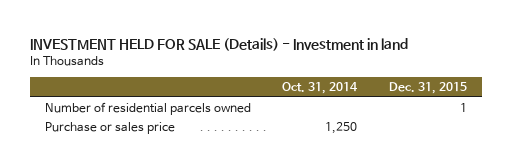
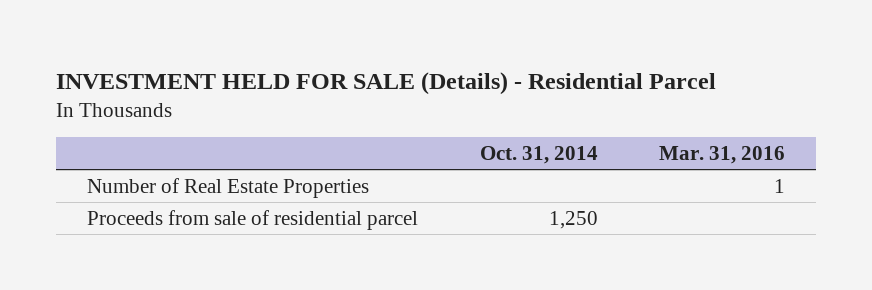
- INVESTMENT HELD FOR SALE (Details) - Investment in land
+ INVESTMENT HELD FOR SALE (Details) - Residential Parcel
- | Oct. 31, 2014 | Dec. 31, 2015
+ | Oct. 31, 2014 | Mar. 31, 2016
- Number of residential parcels owned | | 1
- Purchase or sales price | 1,250 |
+ Number of Real Estate Properties | | 1
+ Proceeds from sale of residential parcel | 1,250 |

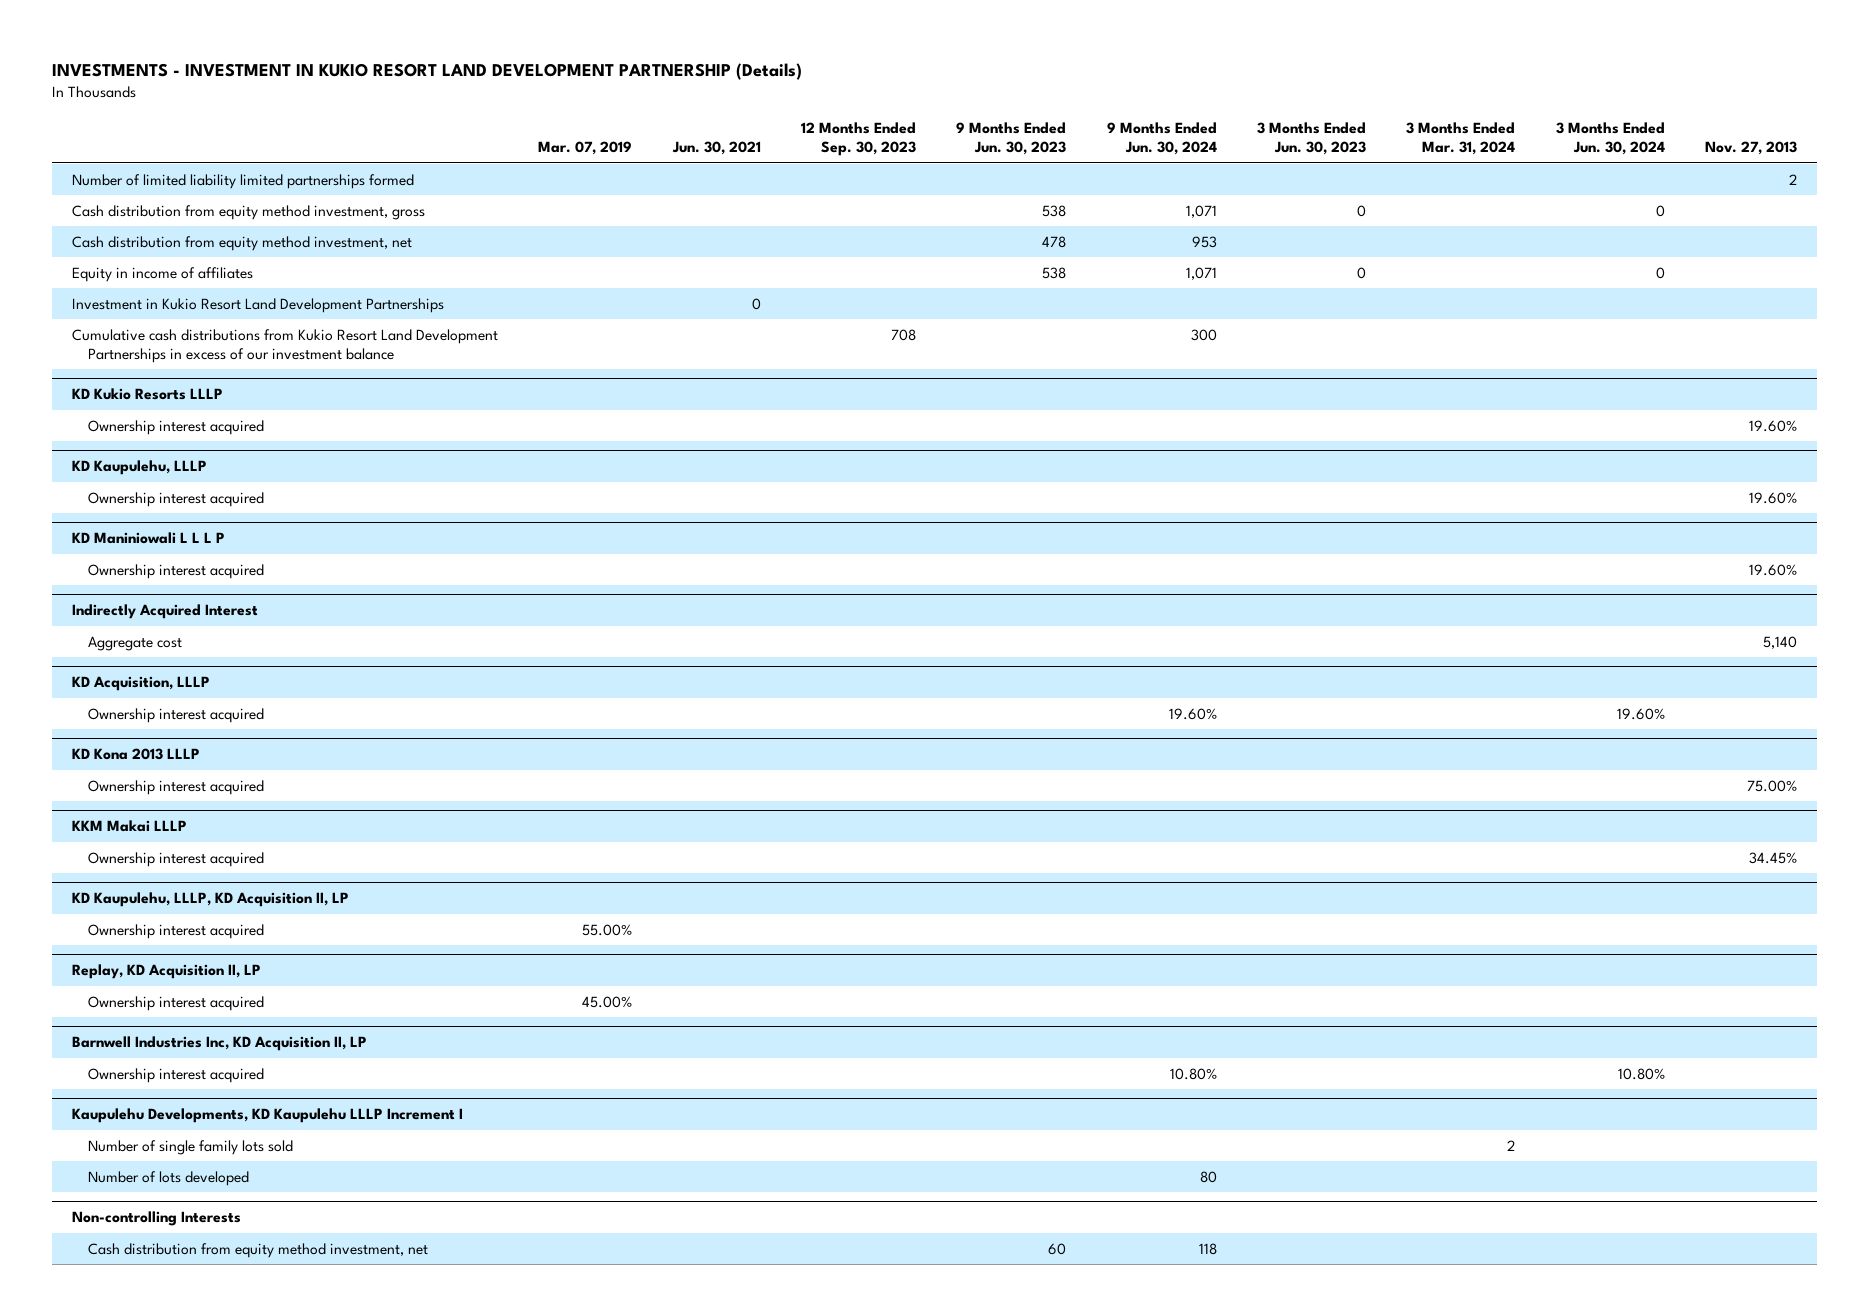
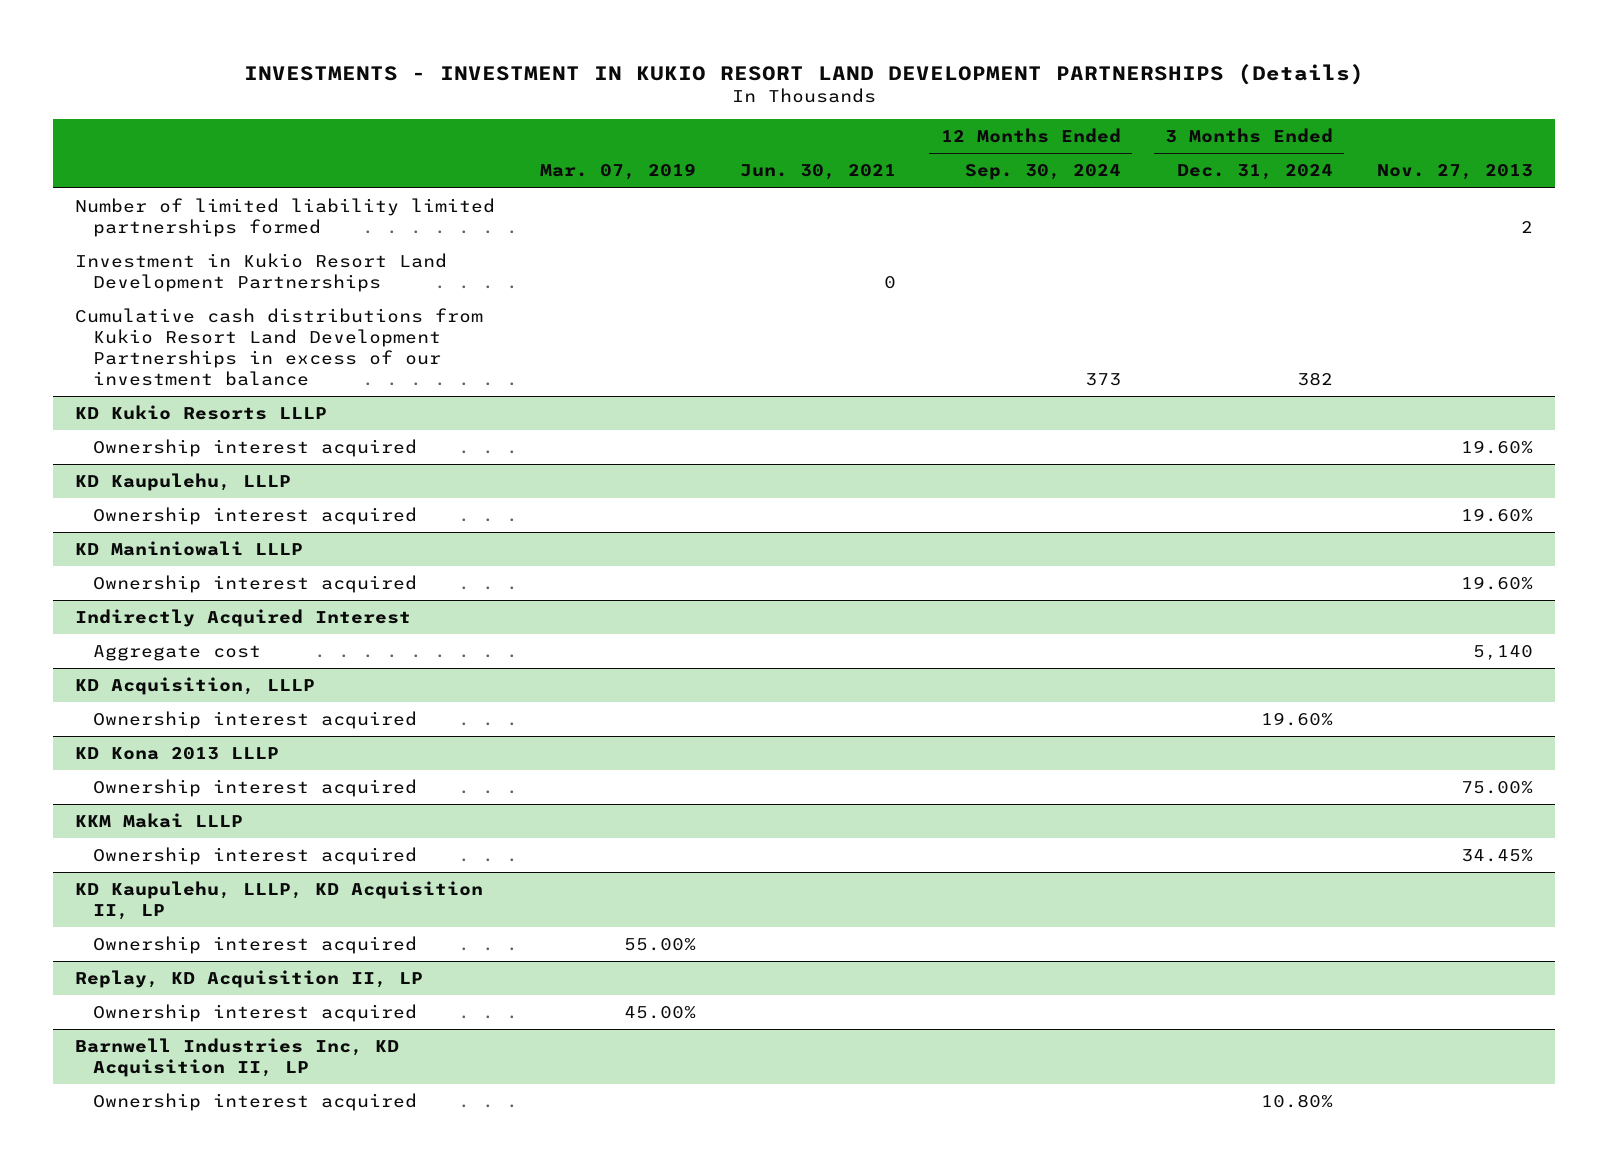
- INVESTMENTS - INVESTMENT IN KUKIO RESORT LAND DEVELOPMENT PARTNERSHIP (Details)
+ INVESTMENTS - INVESTMENT IN KUKIO RESORT LAND DEVELOPMENT PARTNERSHIPS (Details)
- | Mar. 07, 2019 | Jun. 30, 2021 | 12 Months Ended Sep. 30, 2023 | 9 Months Ended Jun. 30, 2023 | 9 Months Ended Jun. 30, 2024 | 3 Months Ended Jun. 30, 2023 | 3 Months Ended Mar. 31, 2024 | 3 Months Ended Jun. 30, 2024 | Nov. 27, 2013
+ | Mar. 07, 2019 | Jun. 30, 2021 | 12 Months Ended Sep. 30, 2024 | 3 Months Ended Dec. 31, 2024 | Nov. 27, 2013
- Cash distribution from equity method investment, gross | | | | 538 | 1,071 | 0 | | 0 |
- Cash distribution from equity method investment, net | | | | 478 | 953 | | | |
- Equity in income of affiliates | | | | 538 | 1,071 | 0 | | 0 |
- KD Maniniowali L L L P
+ KD Maniniowali LLLP
- Kaupulehu Developments, KD Kaupulehu LLLP Increment I
- Number of single family lots sold | | | | | | | 2 | |
- Number of lots developed | | | | | 80 | | | |
- Non-controlling Interests
- Cash distribution from equity method investment, net | | | | 60 | 118 | | | |

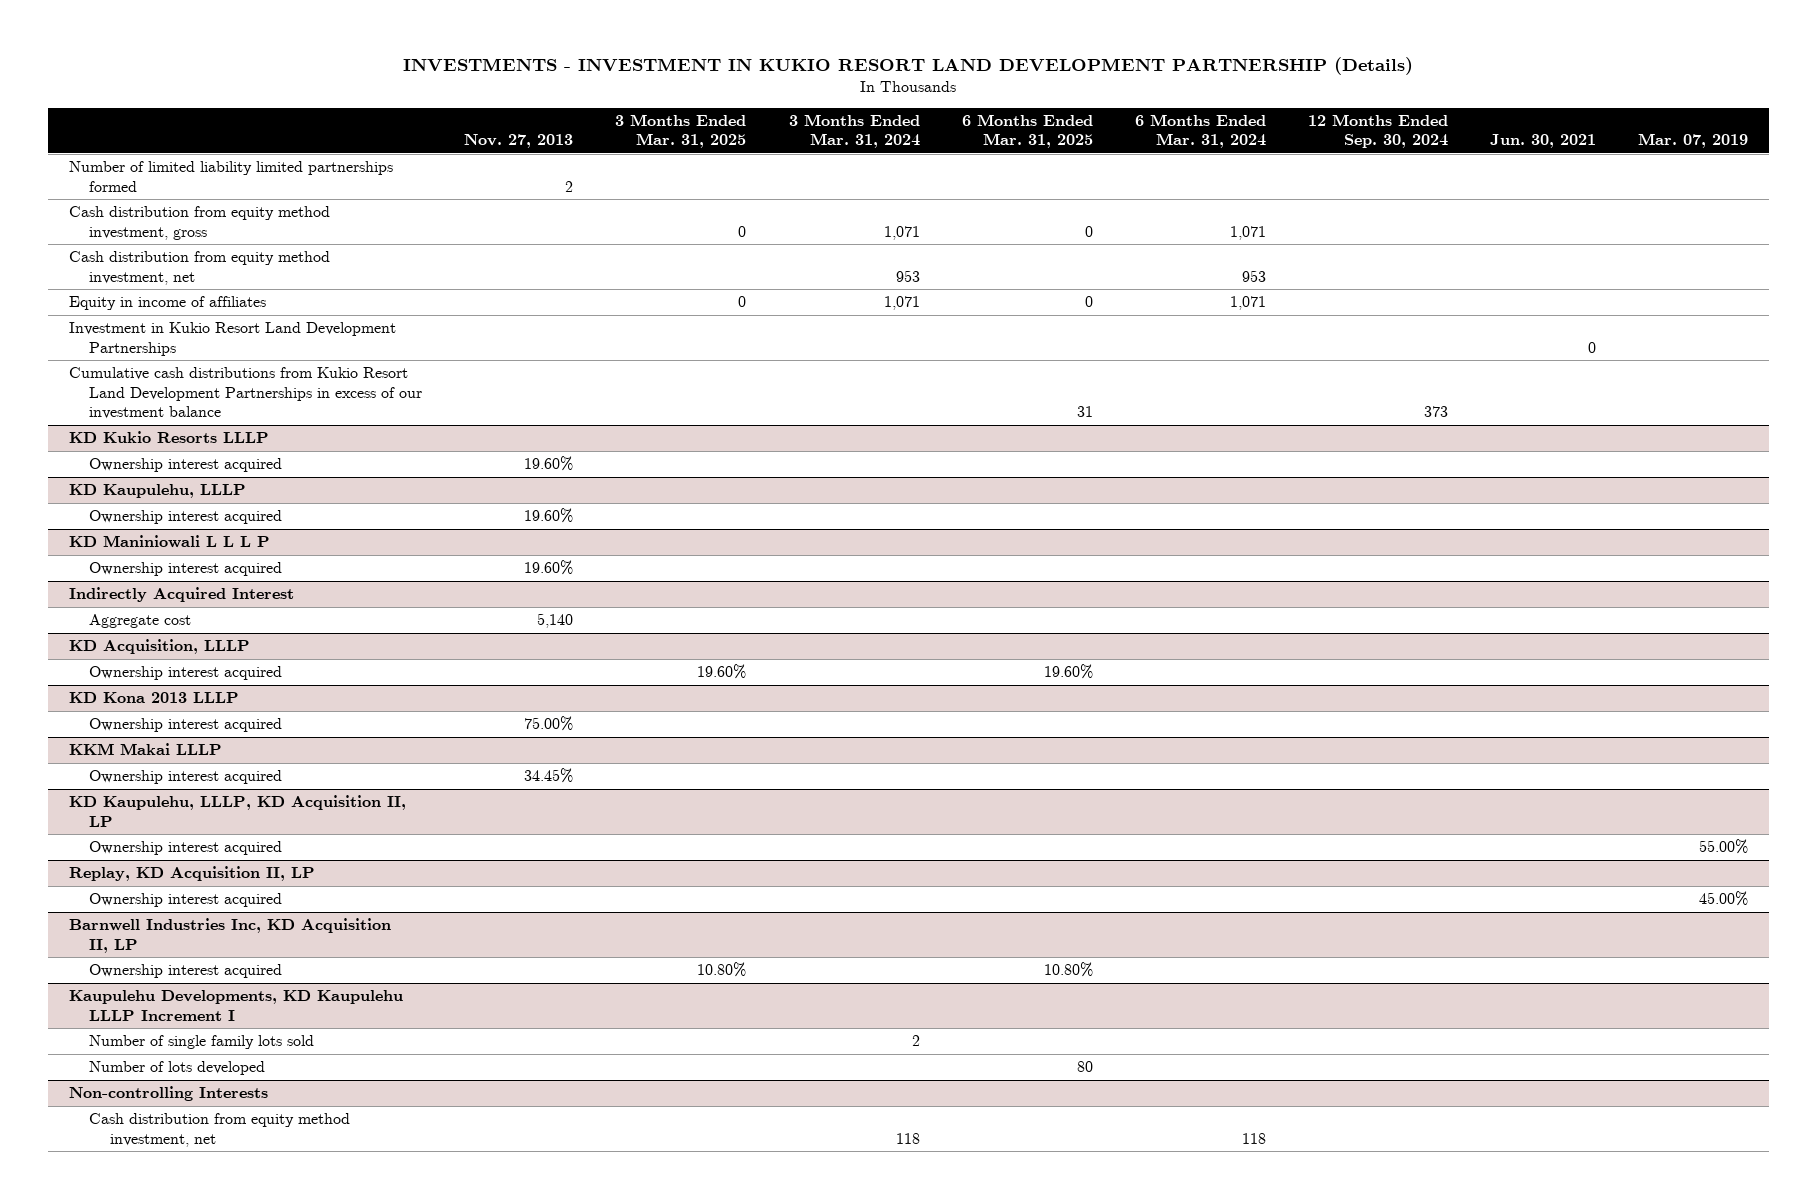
- INVESTMENTS - INVESTMENT IN KUKIO RESORT LAND DEVELOPMENT PARTNERSHIPS (Details)
+ INVESTMENTS - INVESTMENT IN KUKIO RESORT LAND DEVELOPMENT PARTNERSHIP (Details)
- | Mar. 07, 2019 | Jun. 30, 2021 | 12 Months Ended Sep. 30, 2024 | 3 Months Ended Dec. 31, 2024 | Nov. 27, 2013
+ | Nov. 27, 2013 | 3 Months Ended Mar. 31, 2025 | 3 Months Ended Mar. 31, 2024 | 6 Months Ended Mar. 31, 2025 | 6 Months Ended Mar. 31, 2024 | 12 Months Ended Sep. 30, 2024 | Jun. 30, 2021 | Mar. 07, 2019
+ Cash distribution from equity method investment, gross | | 0 | 1,071 | 0 | 1,071 | | |
+ Cash distribution from equity method investment, net | | | 953 | | 953 | | |
+ Equity in income of affiliates | | 0 | 1,071 | 0 | 1,071 | | |
- KD Maniniowali LLLP
+ KD Maniniowali L L L P
+ Kaupulehu Developments, KD Kaupulehu LLLP Increment I
+ Number of single family lots sold | | | 2 | | | | |
+ Number of lots developed | | | | 80 | | | |
+ Non-controlling Interests
+ Cash distribution from equity method investment, net | | | 118 | | 118 | | |

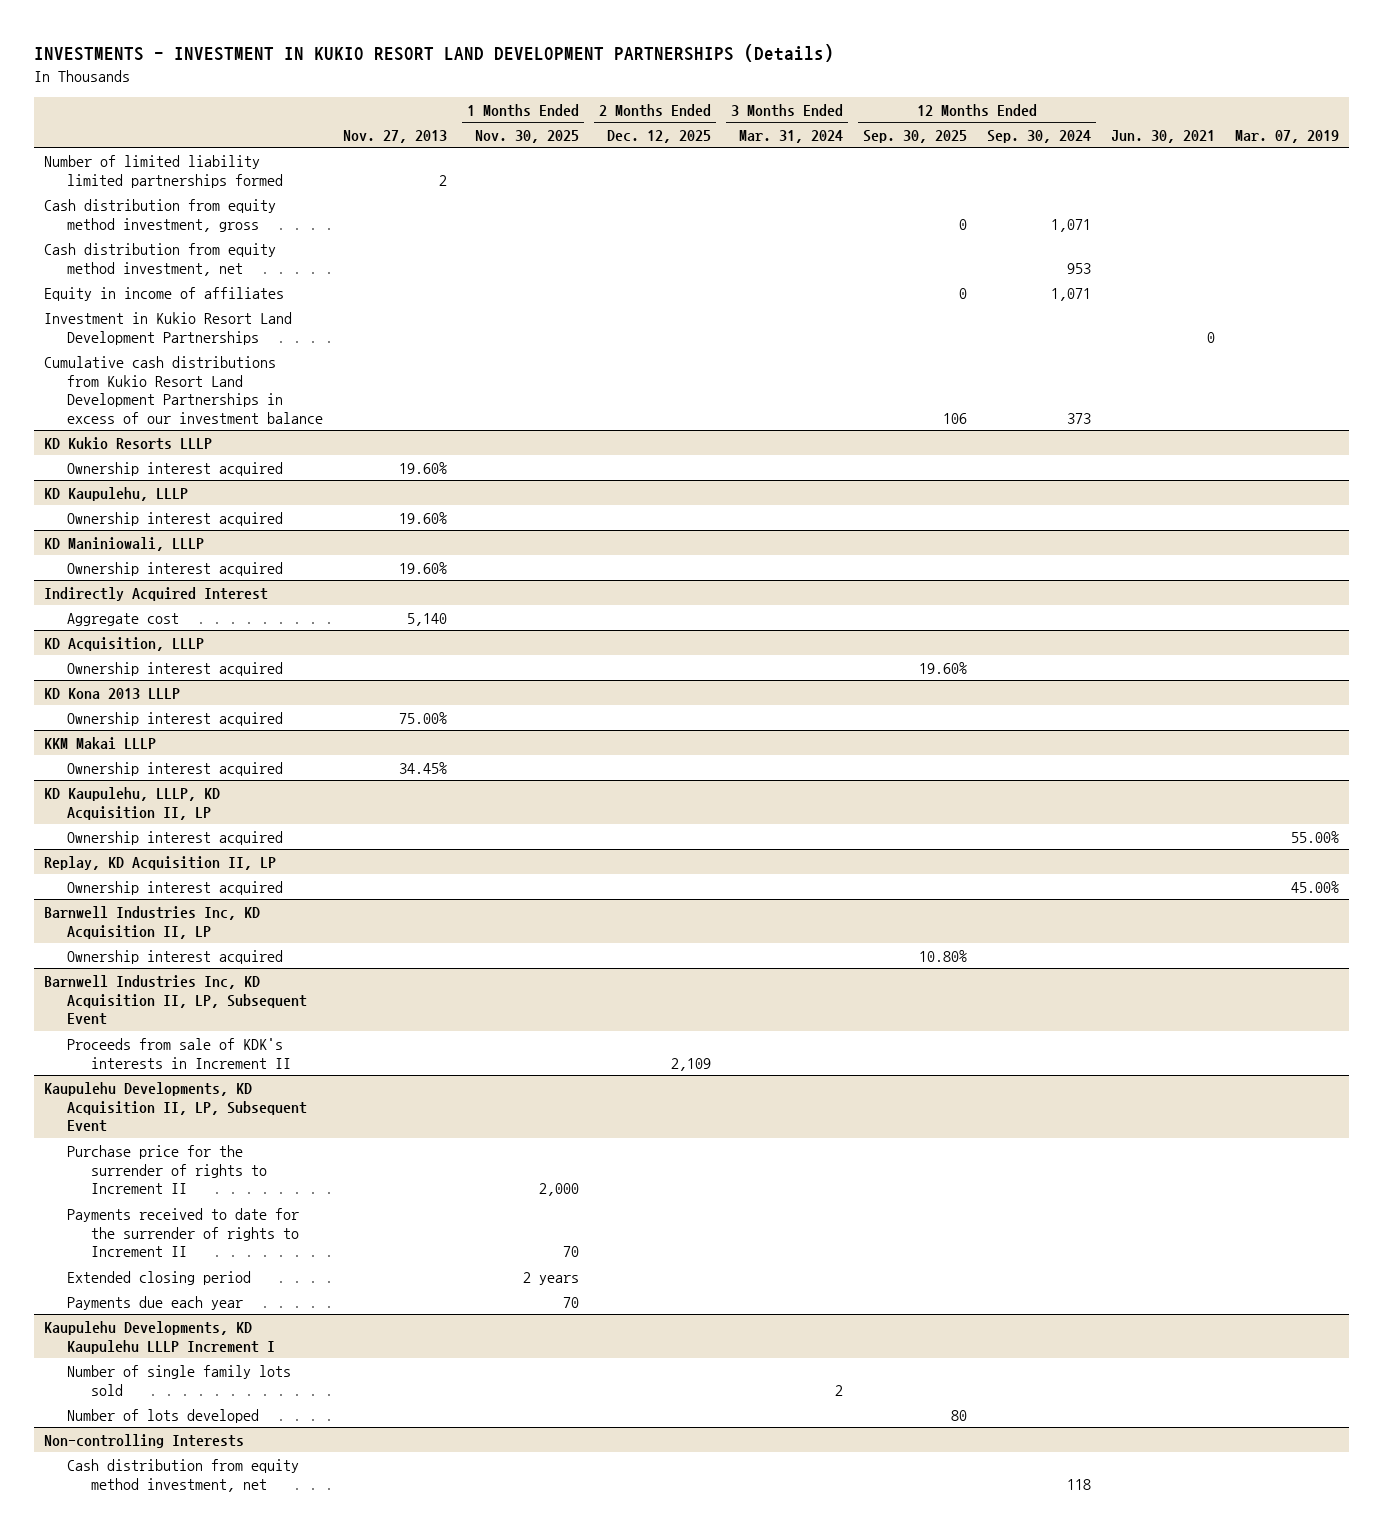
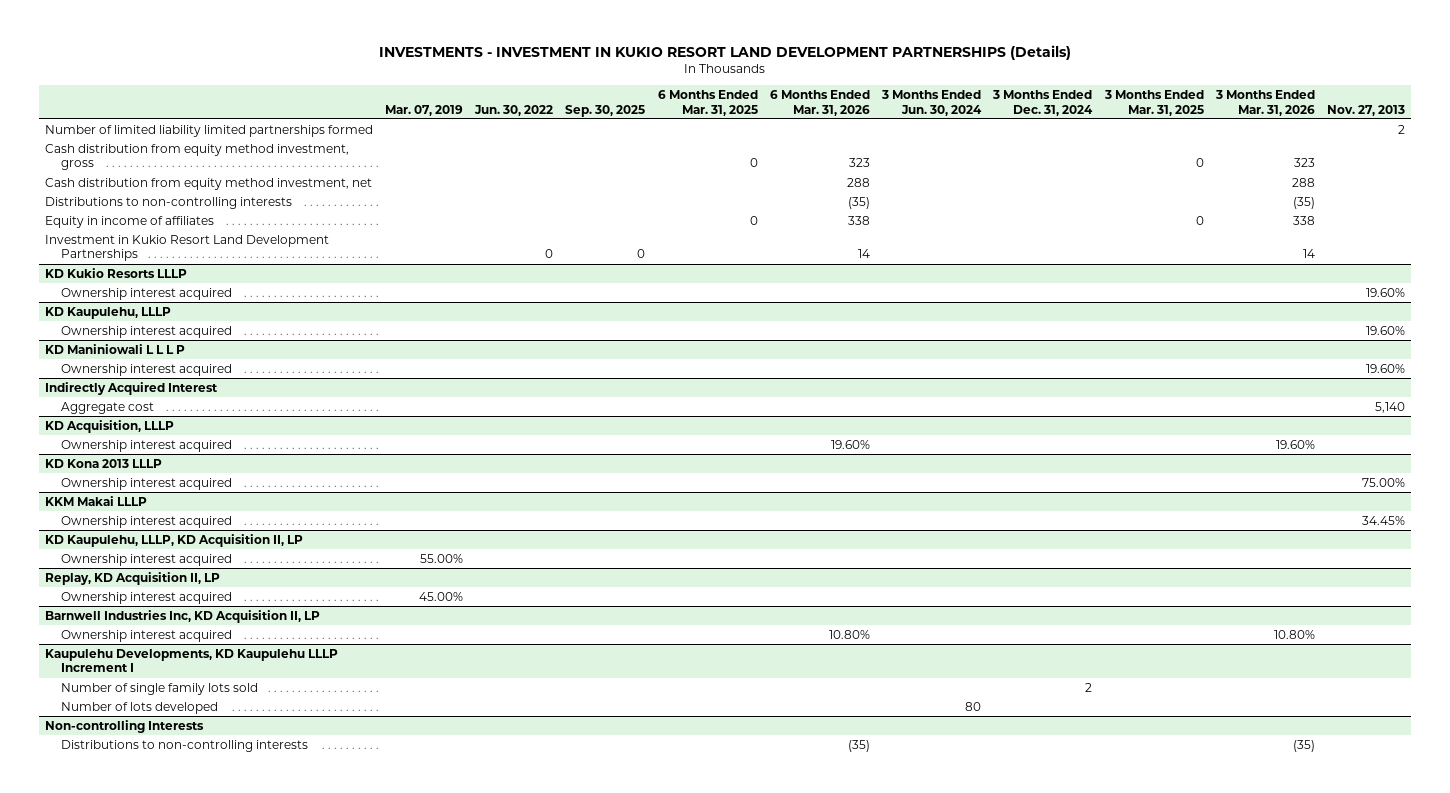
- | Nov. 27, 2013 | 1 Months Ended Nov. 30, 2025 | 2 Months Ended Dec. 12, 2025 | 3 Months Ended Mar. 31, 2024 | 12 Months Ended Sep. 30, 2025 | 12 Months Ended Sep. 30, 2024 | Jun. 30, 2021 | Mar. 07, 2019
+ | Mar. 07, 2019 | Jun. 30, 2022 | Sep. 30, 2025 | 6 Months Ended Mar. 31, 2025 | 6 Months Ended Mar. 31, 2026 | 3 Months Ended Jun. 30, 2024 | 3 Months Ended Dec. 31, 2024 | 3 Months Ended Mar. 31, 2025 | 3 Months Ended Mar. 31, 2026 | Nov. 27, 2013
+ Distributions to non-controlling interests | | | | | (35) | | | | (35) |
- Cumulative cash distributions from Kukio Resort Land Development Partnerships in excess of our investment balance | | | | | 106 | 373 | |
- KD Maniniowali, LLLP
+ KD Maniniowali L L L P
- Barnwell Industries Inc, KD Acquisition II, LP, Subsequent Event
- Proceeds from sale of KDK's interests in Increment II | | | 2,109 | | | | |
- Kaupulehu Developments, KD Acquisition II, LP, Subsequent Event
- Purchase price for the surrender of rights to Increment II | | 2,000 | | | | | |
- Payments received to date for the surrender of rights to Increment II | | 70 | | | | | |
- Extended closing period | | 2 years | | | | | |
- Payments due each year | | 70 | | | | | |
@ Non-controlling Interests
- Cash distribution from equity method investment, net | | | | | | 118 | |
+ Distributions to non-controlling interests | | | | | (35) | | | | (35) |

